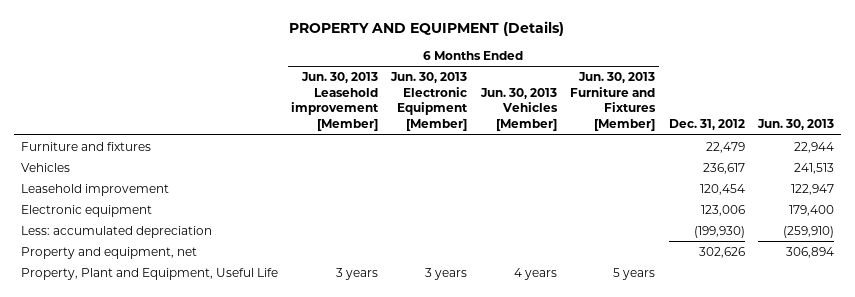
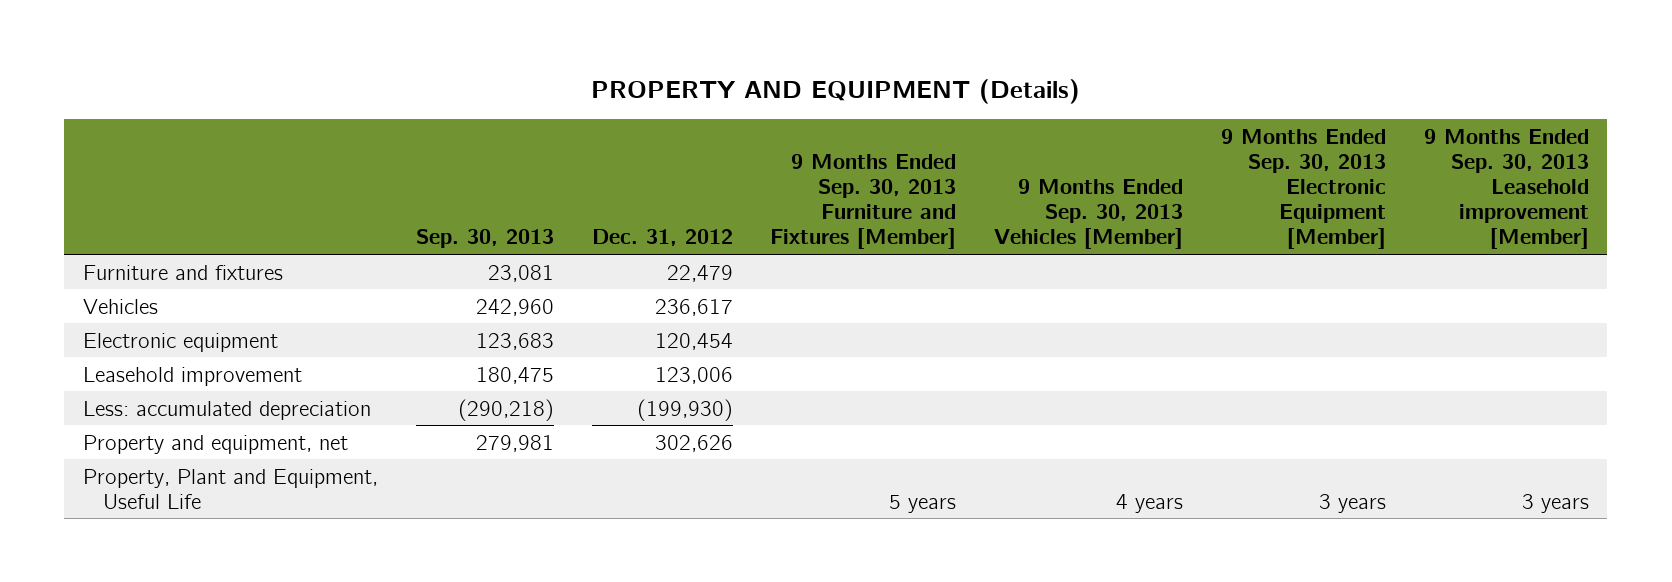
- | 6 Months Ended Jun. 30, 2013 Leasehold improvement [Member] | 6 Months Ended Jun. 30, 2013 Electronic Equipment [Member] | 6 Months Ended Jun. 30, 2013 Vehicles [Member] | 6 Months Ended Jun. 30, 2013 Furniture and Fixtures [Member] | Dec. 31, 2012 | Jun. 30, 2013
+ | Sep. 30, 2013 | Dec. 31, 2012 | 9 Months Ended Sep. 30, 2013 Furniture and Fixtures [Member] | 9 Months Ended Sep. 30, 2013 Vehicles [Member] | 9 Months Ended Sep. 30, 2013 Electronic Equipment [Member] | 9 Months Ended Sep. 30, 2013 Leasehold improvement [Member]
- Leasehold improvement | | | | | 120,454 | 122,947
- Electronic equipment | | | | | 123,006 | 179,400
+ Electronic equipment | 123,683 | 120,454 | | | |
+ Leasehold improvement | 180,475 | 123,006 | | | |

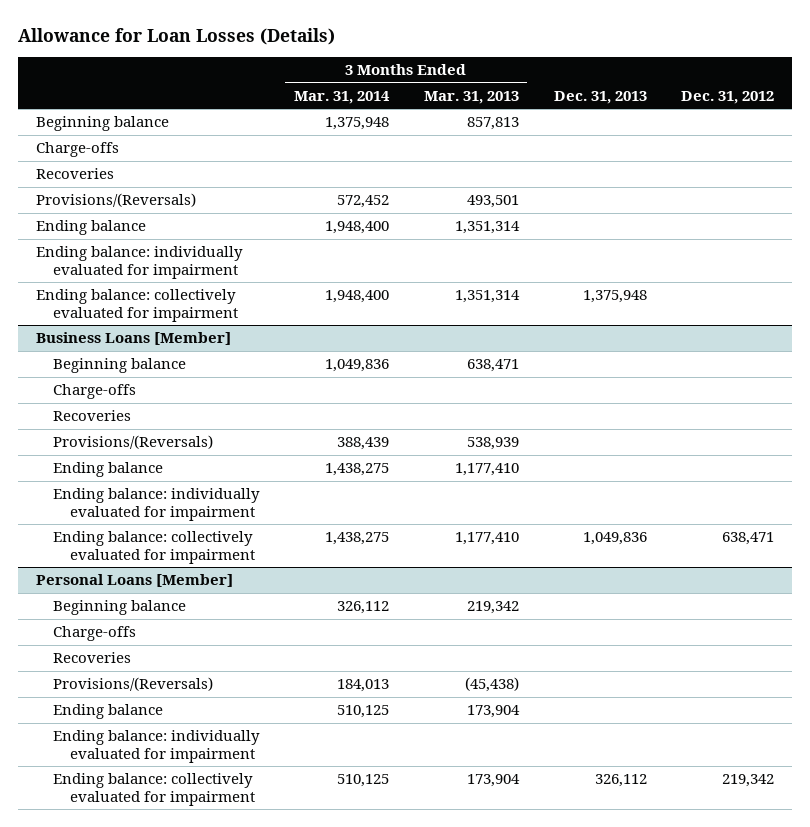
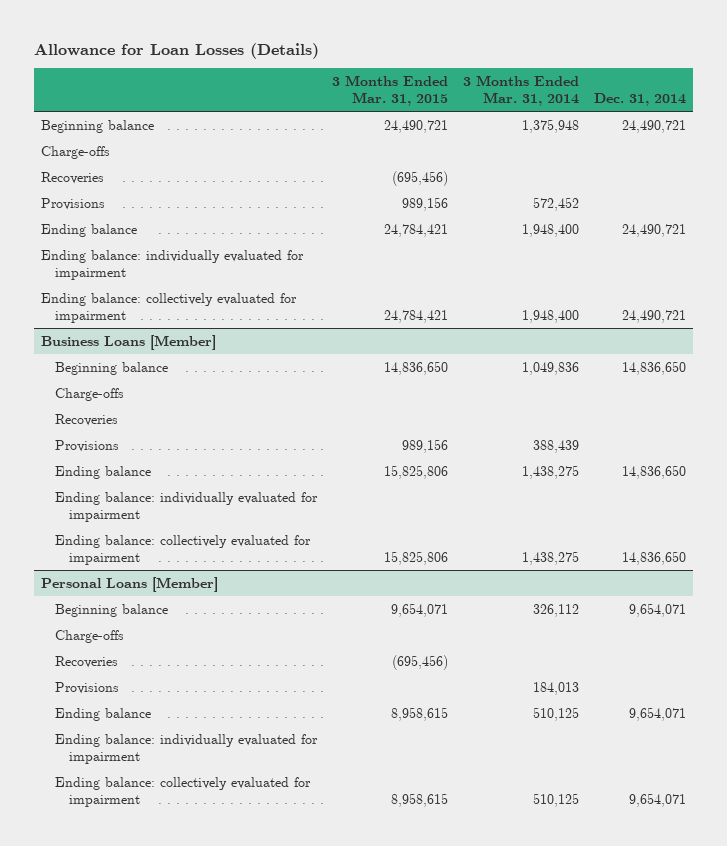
- | 3 Months Ended Mar. 31, 2014 | 3 Months Ended Mar. 31, 2013 | Dec. 31, 2013 | Dec. 31, 2012
+ | 3 Months Ended Mar. 31, 2015 | 3 Months Ended Mar. 31, 2014 | Dec. 31, 2014
- Provisions/(Reversals) | 572,452 | 493,501 | |
+ Provisions | 989,156 | 572,452 |
@ Business Loans [Member]
- Provisions/(Reversals) | 388,439 | 538,939 | |
+ Provisions | 989,156 | 388,439 |
@ Personal Loans [Member]
- Provisions/(Reversals) | 184,013 | (45,438) | |
+ Provisions | | 184,013 |

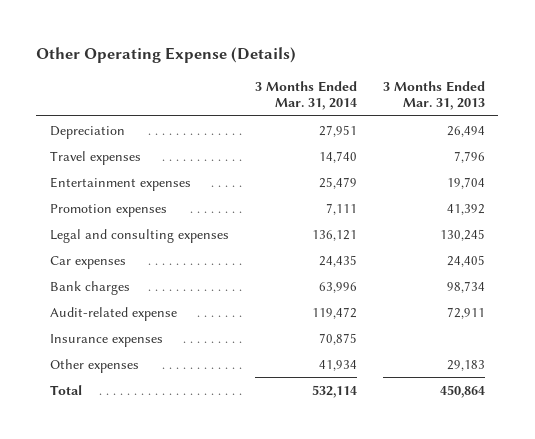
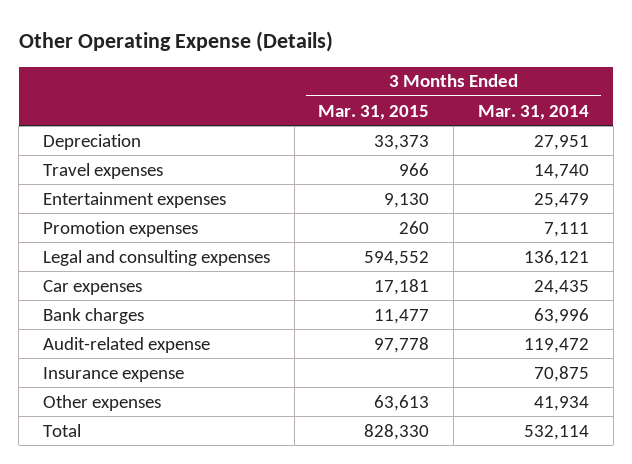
- | 3 Months Ended Mar. 31, 2014 | 3 Months Ended Mar. 31, 2013
+ | 3 Months Ended Mar. 31, 2015 | 3 Months Ended Mar. 31, 2014
- Insurance expenses | 70,875 |
+ Insurance expense | | 70,875

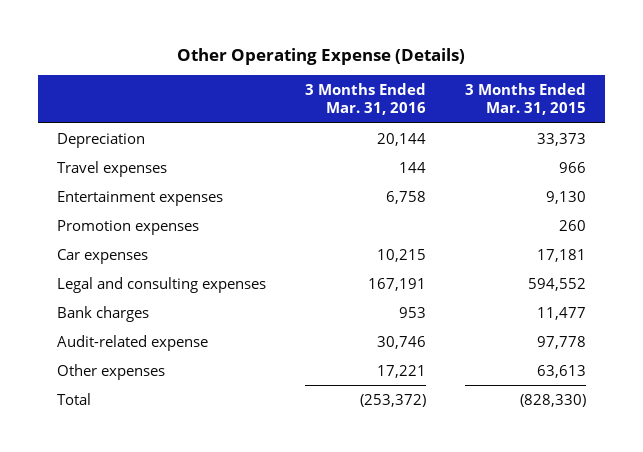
- | 3 Months Ended Mar. 31, 2015 | 3 Months Ended Mar. 31, 2014
+ | 3 Months Ended Mar. 31, 2016 | 3 Months Ended Mar. 31, 2015
moved down: Legal and consulting expenses | 167,191 | 594,552
- Insurance expense | | 70,875
- Total | 828,330 | 532,114
+ Total | (253,372) | (828,330)

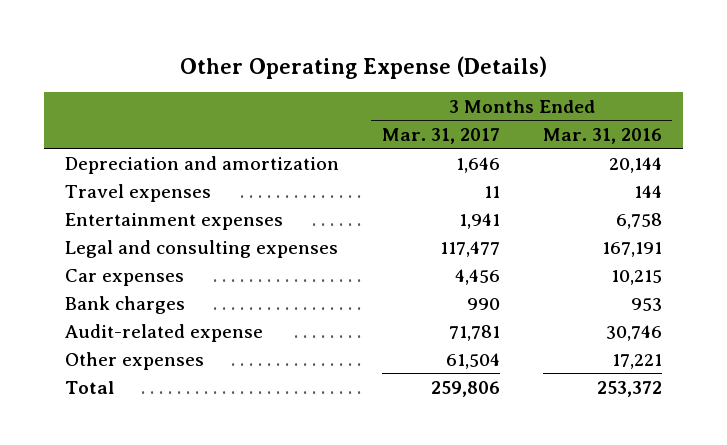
- | 3 Months Ended Mar. 31, 2016 | 3 Months Ended Mar. 31, 2015
+ | 3 Months Ended Mar. 31, 2017 | 3 Months Ended Mar. 31, 2016
- Depreciation | 20,144 | 33,373
+ Depreciation and amortization | 1,646 | 20,144
- Promotion expenses | | 260
moved down: Car expenses | 4,456 | 10,215
- Total | (253,372) | (828,330)
+ Total | 259,806 | 253,372

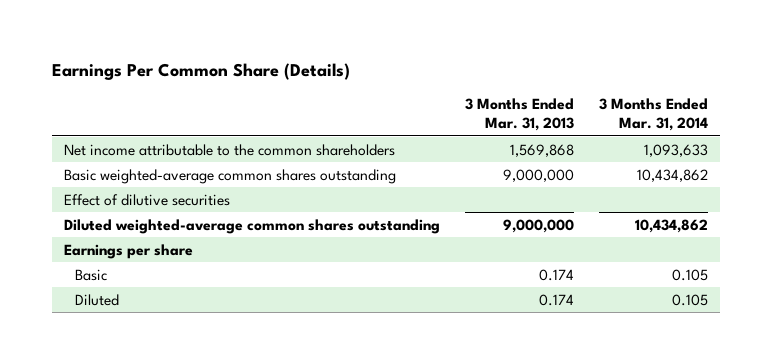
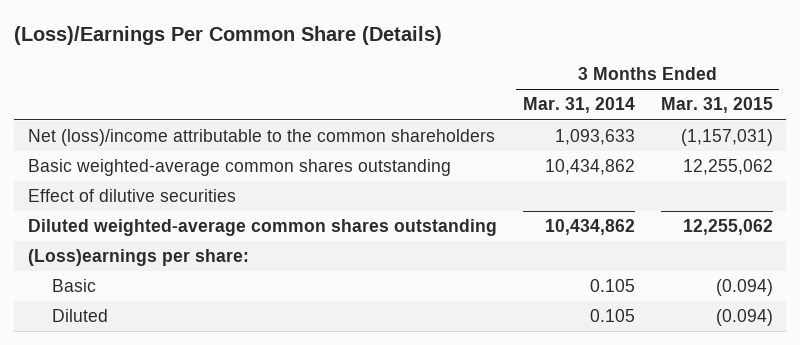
- Earnings Per Common Share (Details)
+ (Loss)/Earnings Per Common Share (Details)
- | 3 Months Ended Mar. 31, 2013 | 3 Months Ended Mar. 31, 2014
+ | 3 Months Ended Mar. 31, 2014 | 3 Months Ended Mar. 31, 2015
- Net income attributable to the common shareholders | 1,569,868 | 1,093,633
+ Net (loss)/income attributable to the common shareholders | 1,093,633 | (1,157,031)
- Earnings per share
+ (Loss)earnings per share:

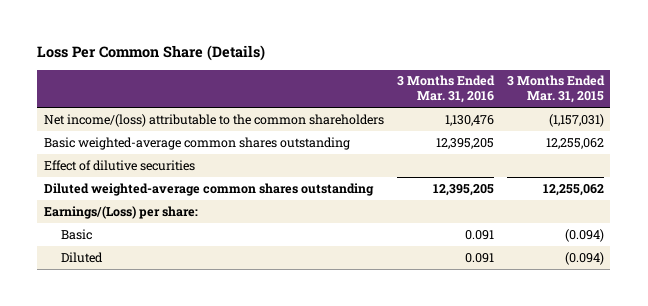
- (Loss)/Earnings Per Common Share (Details)
+ Loss Per Common Share (Details)
- | 3 Months Ended Mar. 31, 2014 | 3 Months Ended Mar. 31, 2015
+ | 3 Months Ended Mar. 31, 2016 | 3 Months Ended Mar. 31, 2015
- Net (loss)/income attributable to the common shareholders | 1,093,633 | (1,157,031)
+ Net income/(loss) attributable to the common shareholders | 1,130,476 | (1,157,031)
- (Loss)earnings per share:
+ Earnings/(Loss) per share:

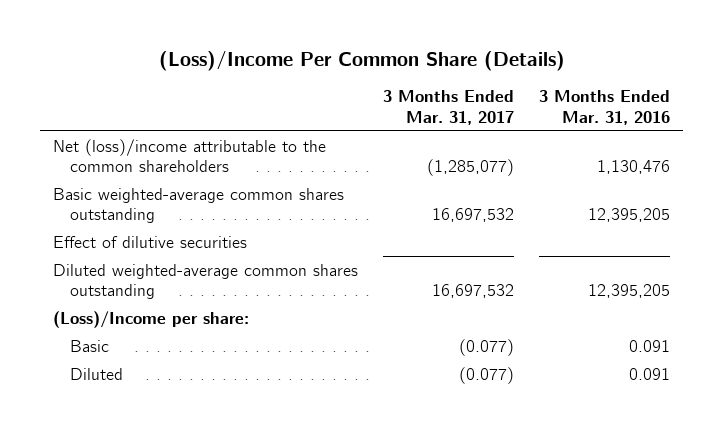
- Loss Per Common Share (Details)
+ (Loss)/Income Per Common Share (Details)
- | 3 Months Ended Mar. 31, 2016 | 3 Months Ended Mar. 31, 2015
+ | 3 Months Ended Mar. 31, 2017 | 3 Months Ended Mar. 31, 2016
- Net income/(loss) attributable to the common shareholders | 1,130,476 | (1,157,031)
+ Net (loss)/income attributable to the common shareholders | (1,285,077) | 1,130,476
- Earnings/(Loss) per share:
+ (Loss)/Income per share:

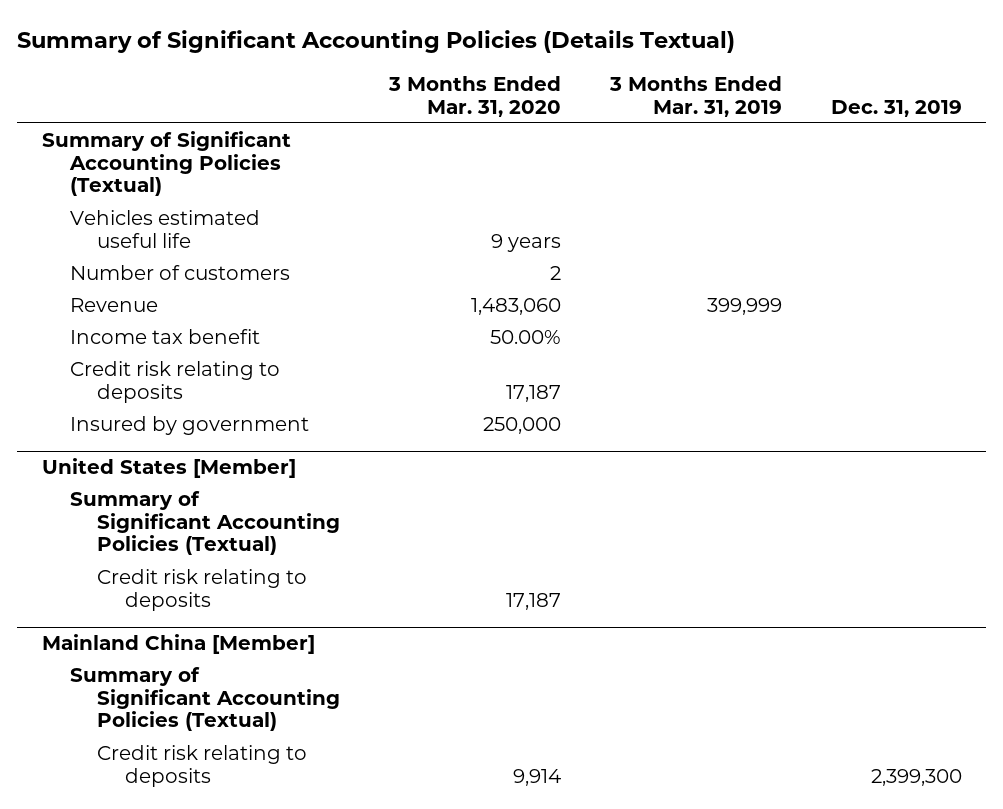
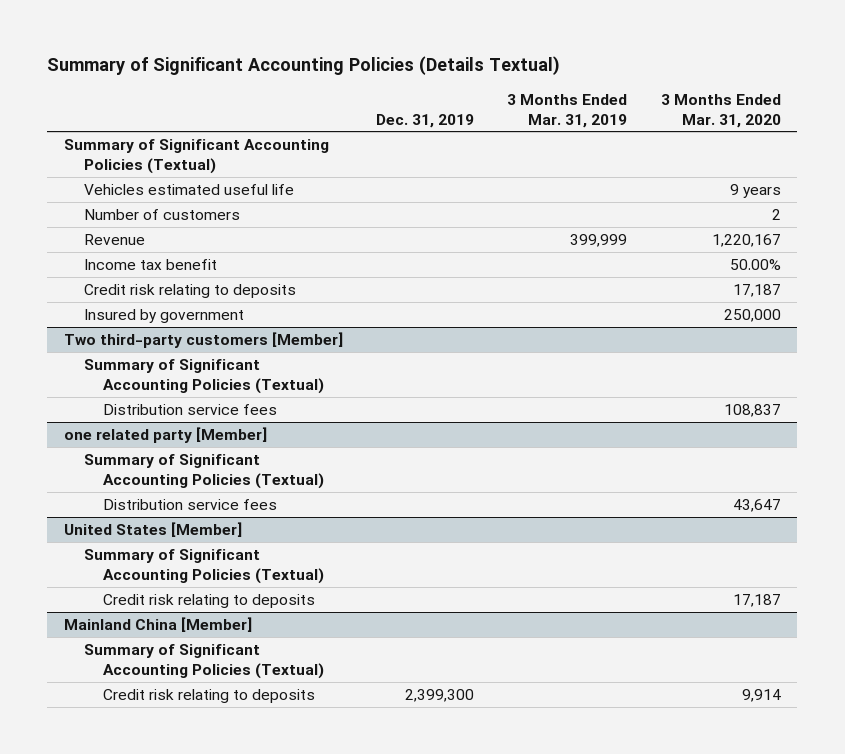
- | 3 Months Ended Mar. 31, 2020 | 3 Months Ended Mar. 31, 2019 | Dec. 31, 2019
+ | Dec. 31, 2019 | 3 Months Ended Mar. 31, 2019 | 3 Months Ended Mar. 31, 2020
- Revenue | 1,483,060 | 399,999 |
+ Revenue | | 399,999 | 1,220,167
+ Two third-party customers [Member]
+ Summary of Significant Accounting Policies (Textual)
+ Distribution service fees | | | 108,837
+ one related party [Member]
+ Summary of Significant Accounting Policies (Textual)
+ Distribution service fees | | | 43,647

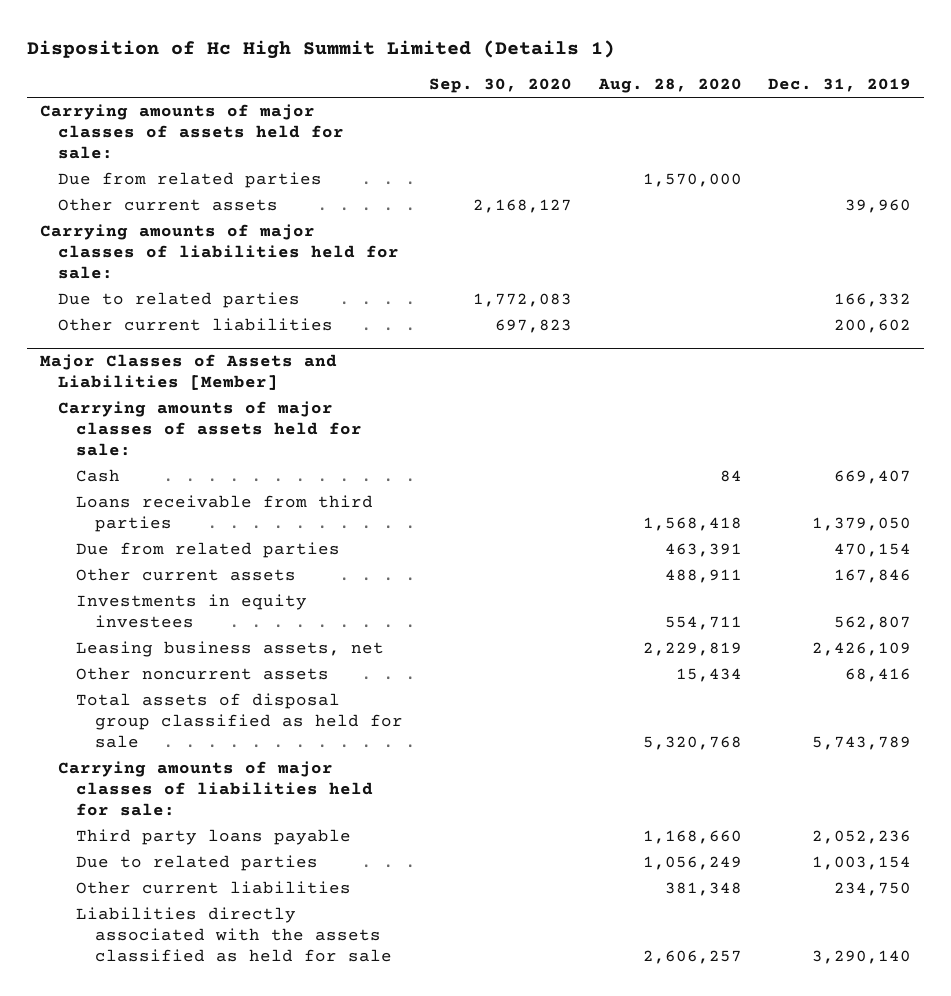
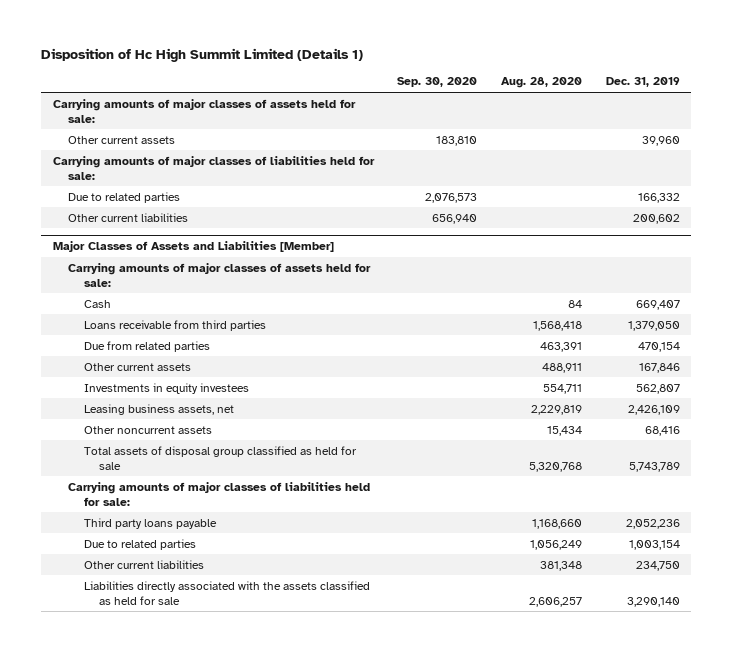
- Due from related parties | | 1,570,000 |
- Other current assets | 2,168,127 | | 39,960
+ Other current assets | 183,810 | | 39,960
- Due to related parties | 1,772,083 | | 166,332
- Other current liabilities | 697,823 | | 200,602
+ Due to related parties | 2,076,573 | | 166,332
+ Other current liabilities | 656,940 | | 200,602

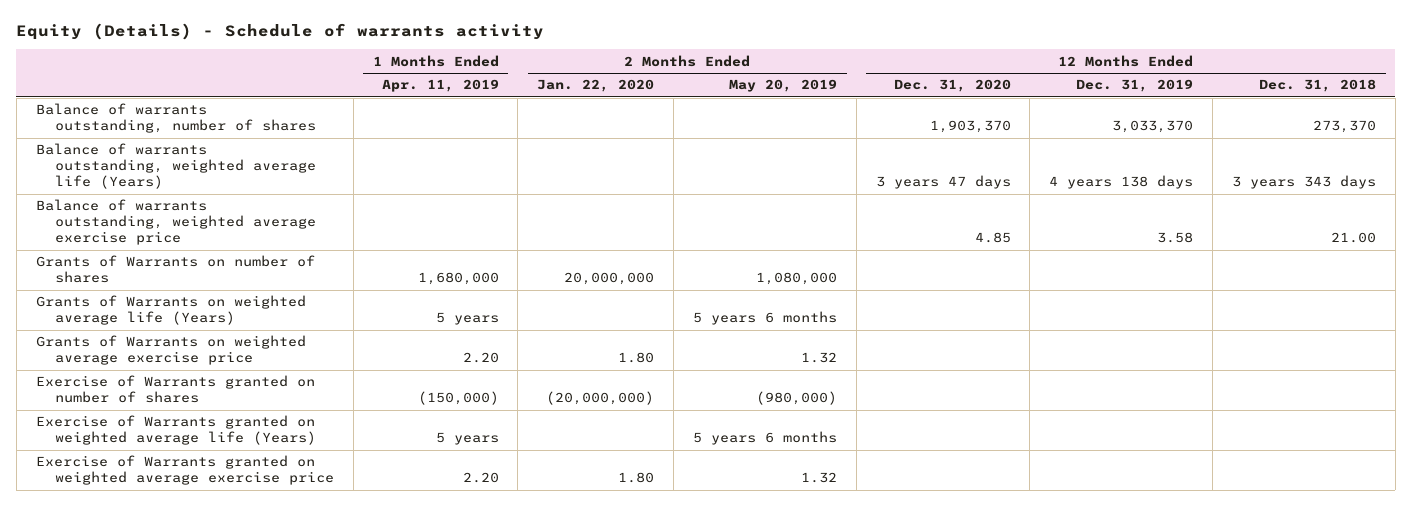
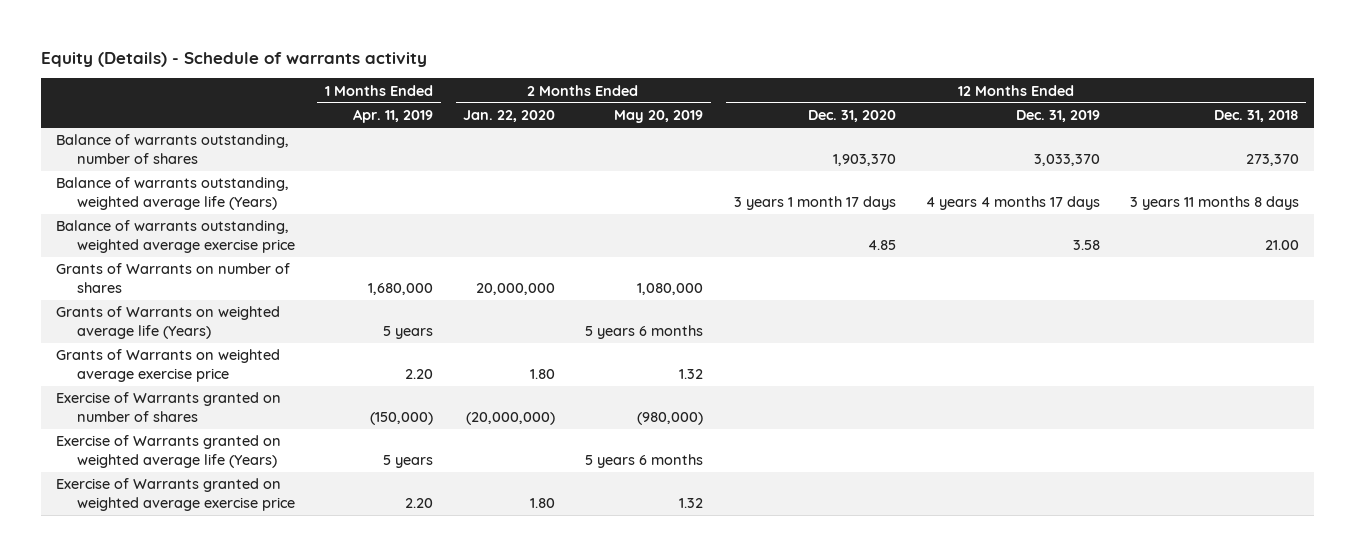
- Balance of warrants outstanding, weighted average life (Years) | | | | 3 years 47 days | 4 years 138 days | 3 years 343 days
+ Balance of warrants outstanding, weighted average life (Years) | | | | 3 years 1 month 17 days | 4 years 4 months 17 days | 3 years 11 months 8 days

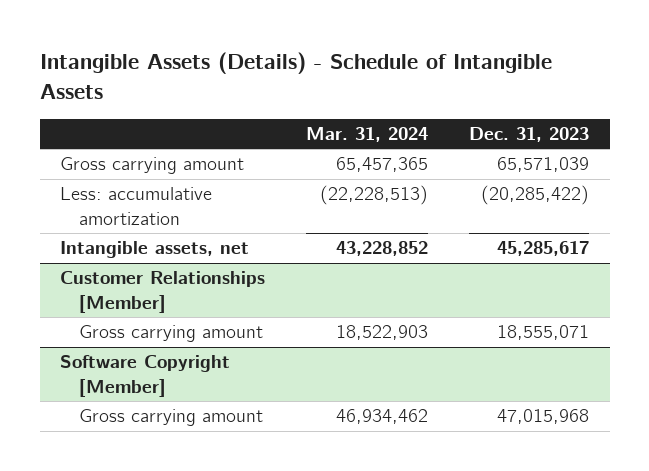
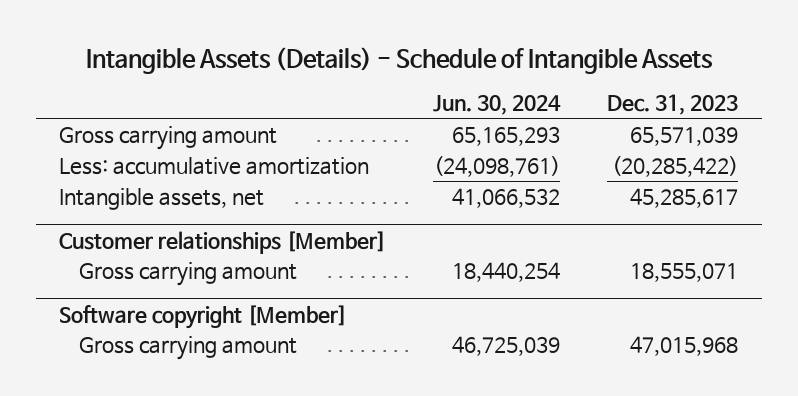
- | Mar. 31, 2024 | Dec. 31, 2023
+ | Jun. 30, 2024 | Dec. 31, 2023
- Customer Relationships [Member]
+ Customer relationships [Member]
- Software Copyright [Member]
+ Software copyright [Member]

